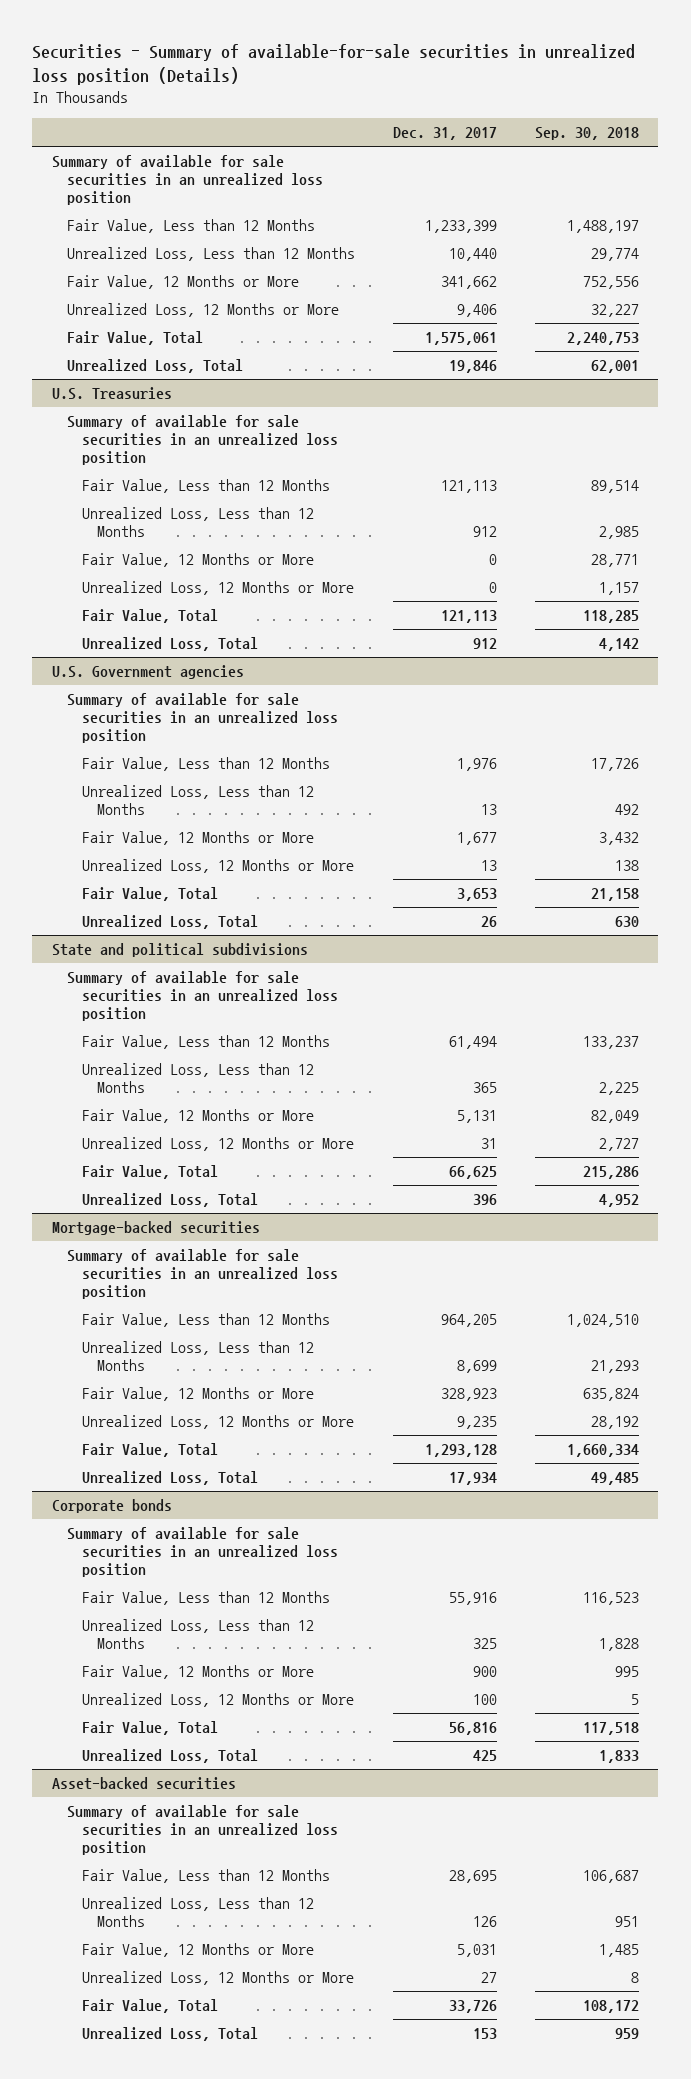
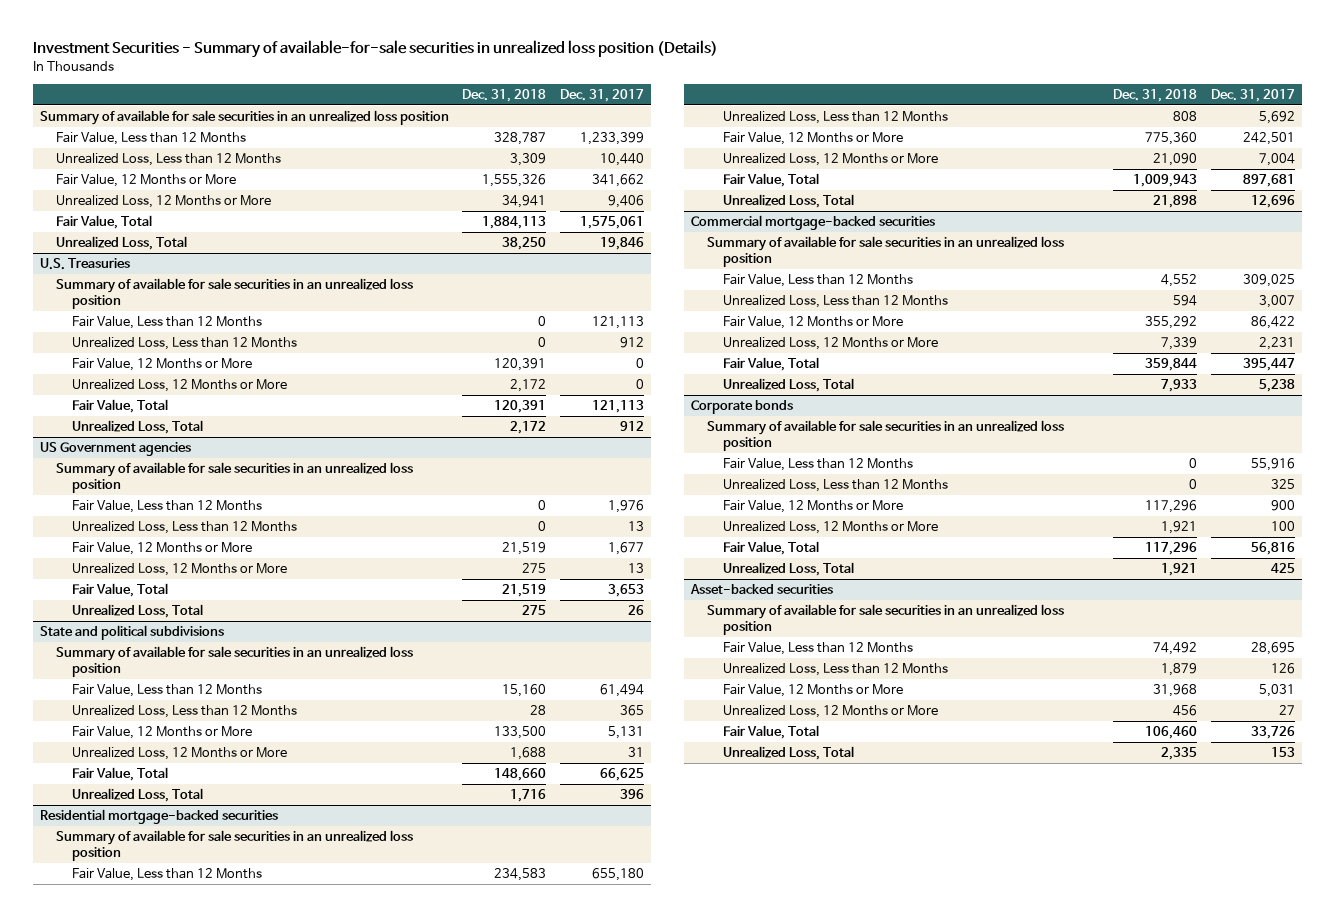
- Securities - Summary of available-for-sale securities in unrealized loss position (Details)
+ Investment Securities - Summary of available-for-sale securities in unrealized loss position (Details)
- | Dec. 31, 2017 | Sep. 30, 2018
+ | Dec. 31, 2018 | Dec. 31, 2017
- U.S. Government agencies
+ US Government agencies
- Mortgage-backed securities
+ Residential mortgage-backed securities
- Fair Value, Less than 12 Months | 964,205 | 1,024,510
- Unrealized Loss, Less than 12 Months | 8,699 | 21,293
- Fair Value, 12 Months or More | 328,923 | 635,824
- Unrealized Loss, 12 Months or More | 9,235 | 28,192
- Fair Value, Total | 1,293,128 | 1,660,334
- Unrealized Loss, Total | 17,934 | 49,485
+ Fair Value, Less than 12 Months | 234,583 | 655,180
+ Unrealized Loss, Less than 12 Months | 808 | 5,692
+ Fair Value, 12 Months or More | 775,360 | 242,501
+ Unrealized Loss, 12 Months or More | 21,090 | 7,004
+ Fair Value, Total | 1,009,943 | 897,681
+ Unrealized Loss, Total | 21,898 | 12,696
+ Commercial mortgage-backed securities
+ Summary of available for sale securities in an unrealized loss position
+ Fair Value, Less than 12 Months | 4,552 | 309,025
+ Unrealized Loss, Less than 12 Months | 594 | 3,007
+ Fair Value, 12 Months or More | 355,292 | 86,422
+ Unrealized Loss, 12 Months or More | 7,339 | 2,231
+ Fair Value, Total | 359,844 | 395,447
+ Unrealized Loss, Total | 7,933 | 5,238

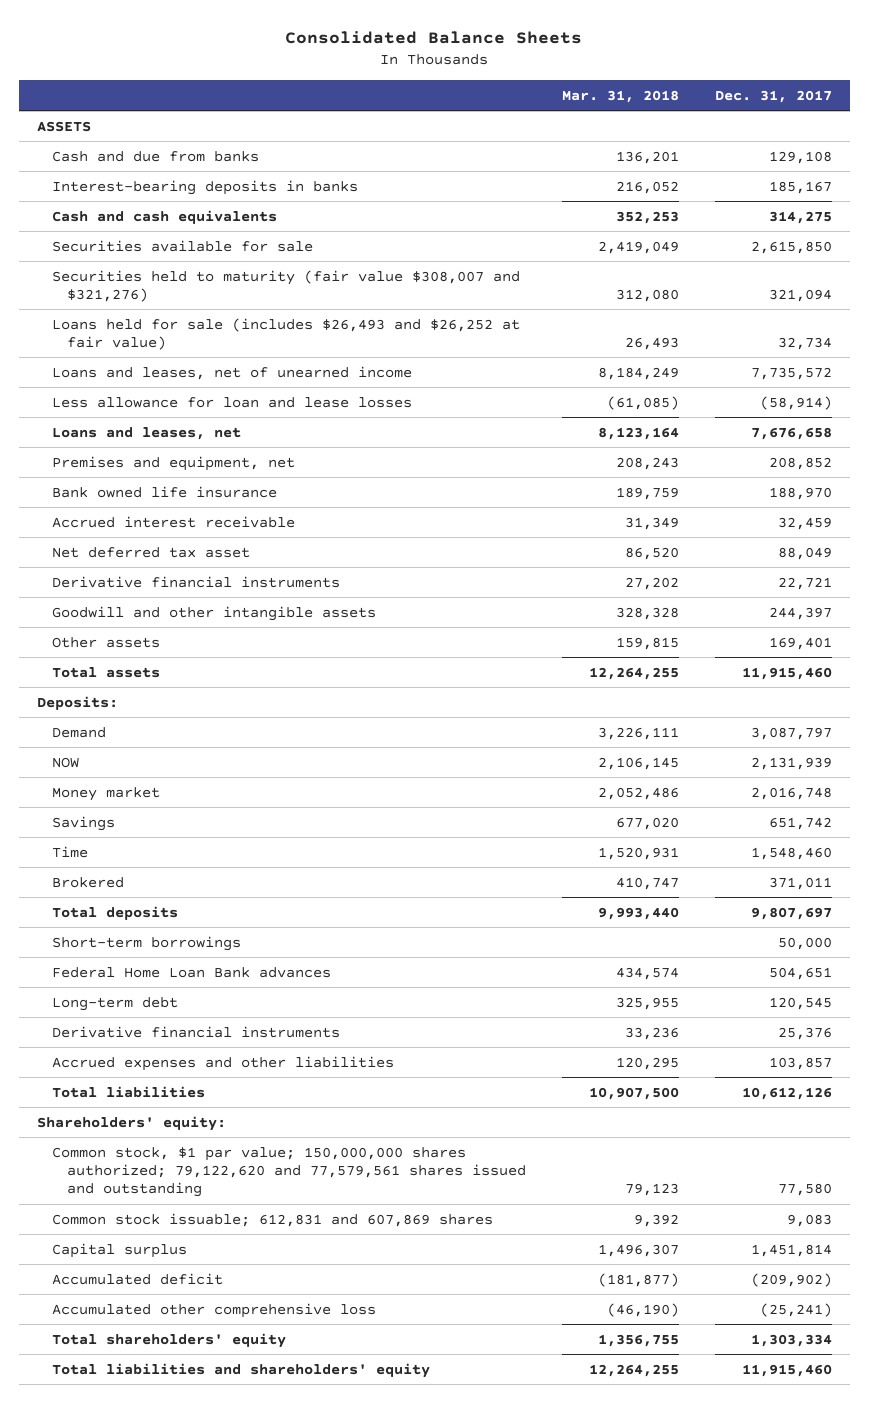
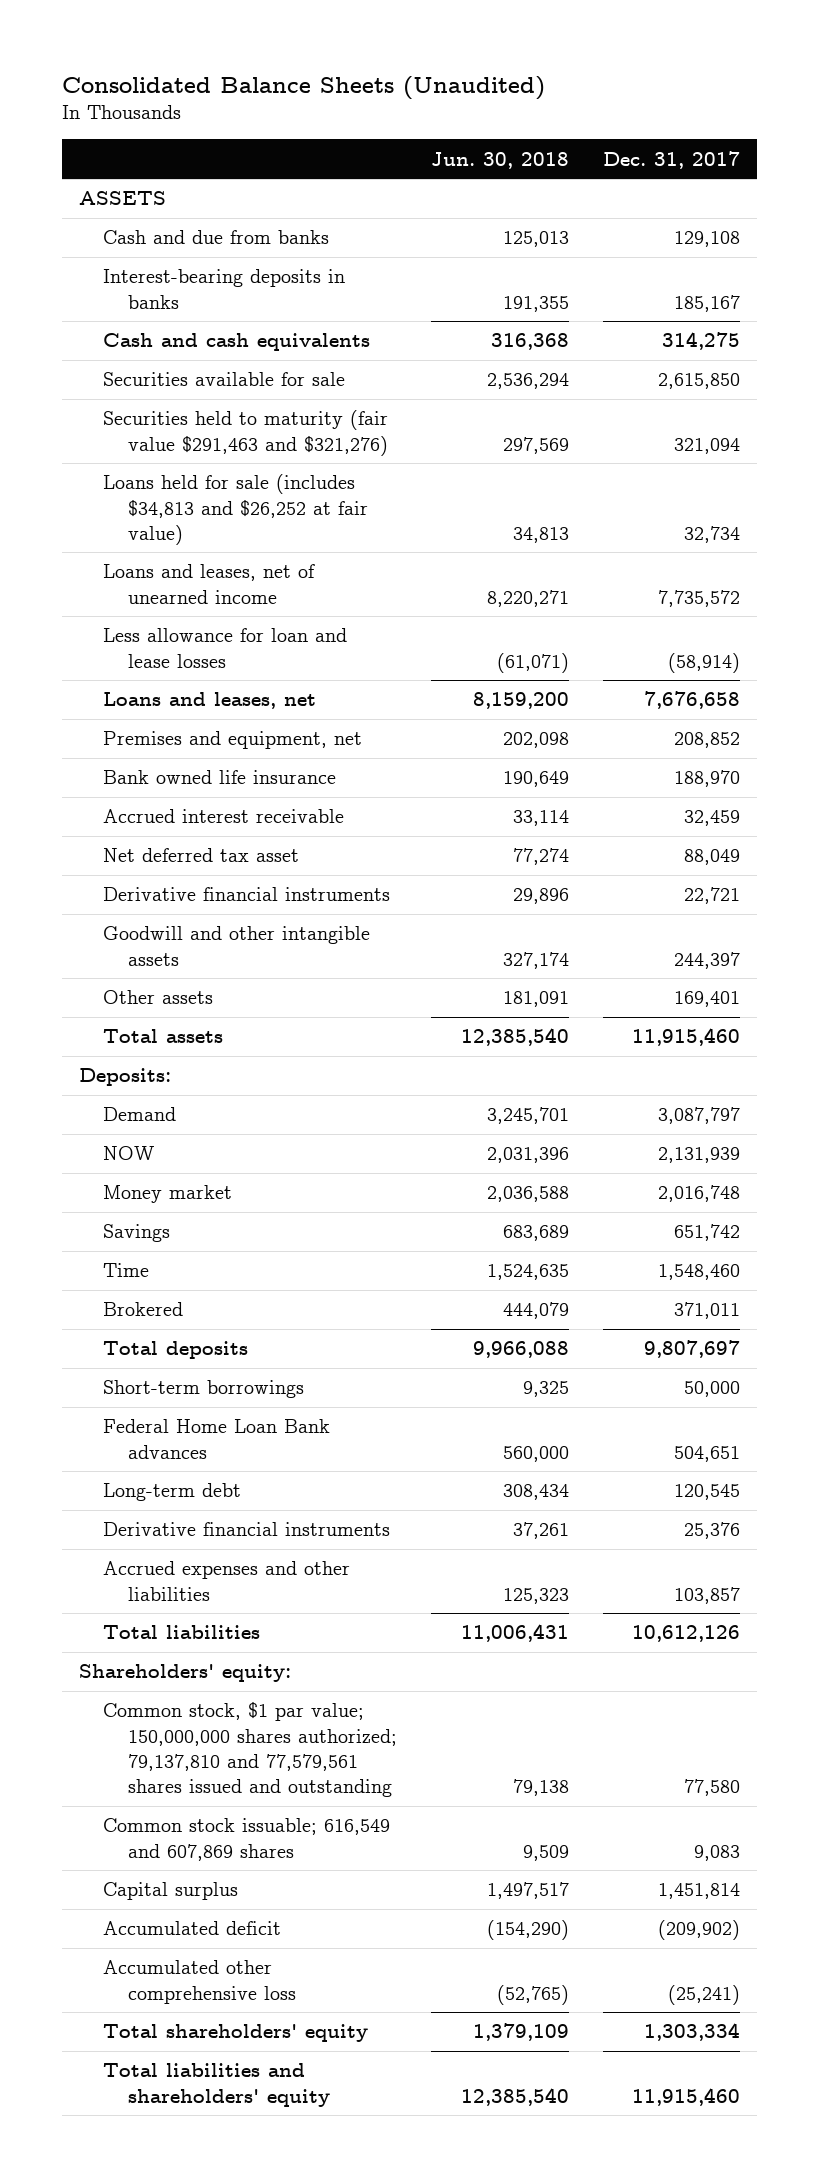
- Consolidated Balance Sheets
+ Consolidated Balance Sheets (Unaudited)
- | Mar. 31, 2018 | Dec. 31, 2017
+ | Jun. 30, 2018 | Dec. 31, 2017
- Securities held to maturity (fair value $308,007 and $321,276) | 312,080 | 321,094
- Loans held for sale (includes $26,493 and $26,252 at fair value) | 26,493 | 32,734
+ Securities held to maturity (fair value $291,463 and $321,276) | 297,569 | 321,094
+ Loans held for sale (includes $34,813 and $26,252 at fair value) | 34,813 | 32,734
- Common stock, $1 par value; 150,000,000 shares authorized; 79,122,620 and 77,579,561 shares issued and outstanding | 79,123 | 77,580
- Common stock issuable; 612,831 and 607,869 shares | 9,392 | 9,083
+ Common stock, $1 par value; 150,000,000 shares authorized; 79,137,810 and 77,579,561 shares issued and outstanding | 79,138 | 77,580
+ Common stock issuable; 616,549 and 607,869 shares | 9,509 | 9,083

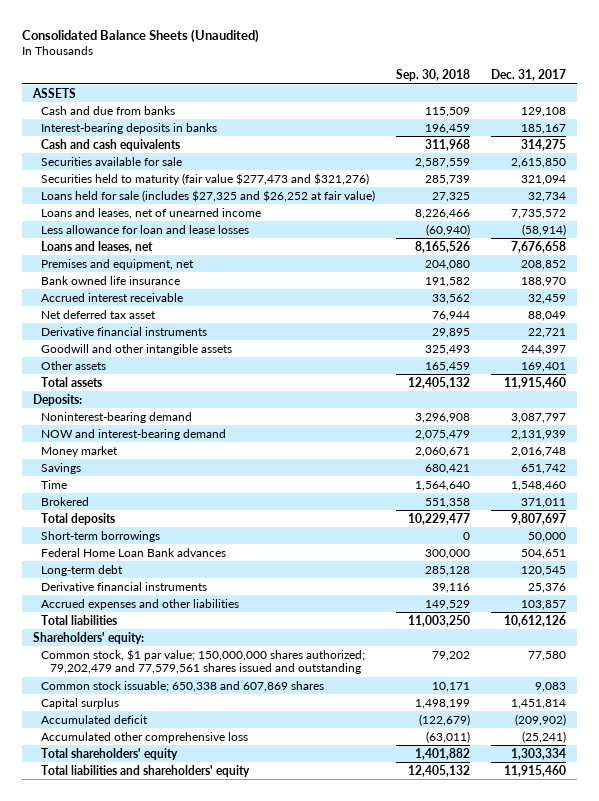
- | Jun. 30, 2018 | Dec. 31, 2017
+ | Sep. 30, 2018 | Dec. 31, 2017
- Securities held to maturity (fair value $291,463 and $321,276) | 297,569 | 321,094
- Loans held for sale (includes $34,813 and $26,252 at fair value) | 34,813 | 32,734
+ Securities held to maturity (fair value $277,473 and $321,276) | 285,739 | 321,094
+ Loans held for sale (includes $27,325 and $26,252 at fair value) | 27,325 | 32,734
- Demand | 3,245,701 | 3,087,797
- NOW | 2,031,396 | 2,131,939
+ Noninterest-bearing demand | 3,296,908 | 3,087,797
+ NOW and interest-bearing demand | 2,075,479 | 2,131,939
- Common stock, $1 par value; 150,000,000 shares authorized; 79,137,810 and 77,579,561 shares issued and outstanding | 79,138 | 77,580
- Common stock issuable; 616,549 and 607,869 shares | 9,509 | 9,083
+ Common stock, $1 par value; 150,000,000 shares authorized; 79,202,479 and 77,579,561 shares issued and outstanding | 79,202 | 77,580
+ Common stock issuable; 650,338 and 607,869 shares | 10,171 | 9,083

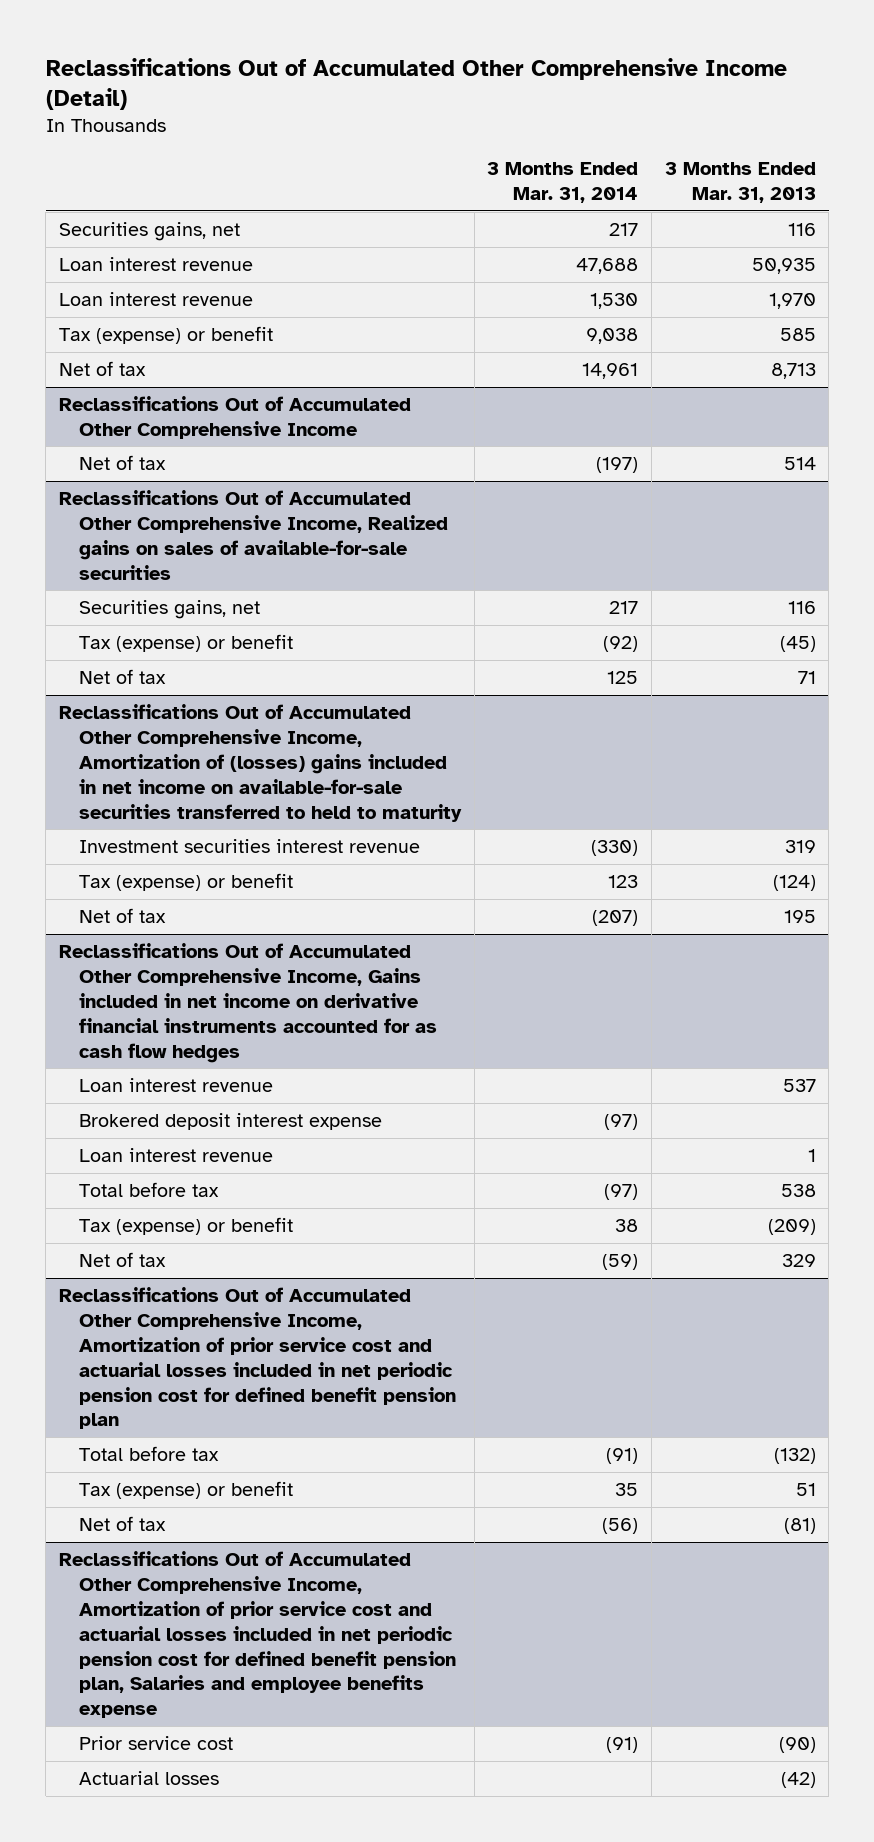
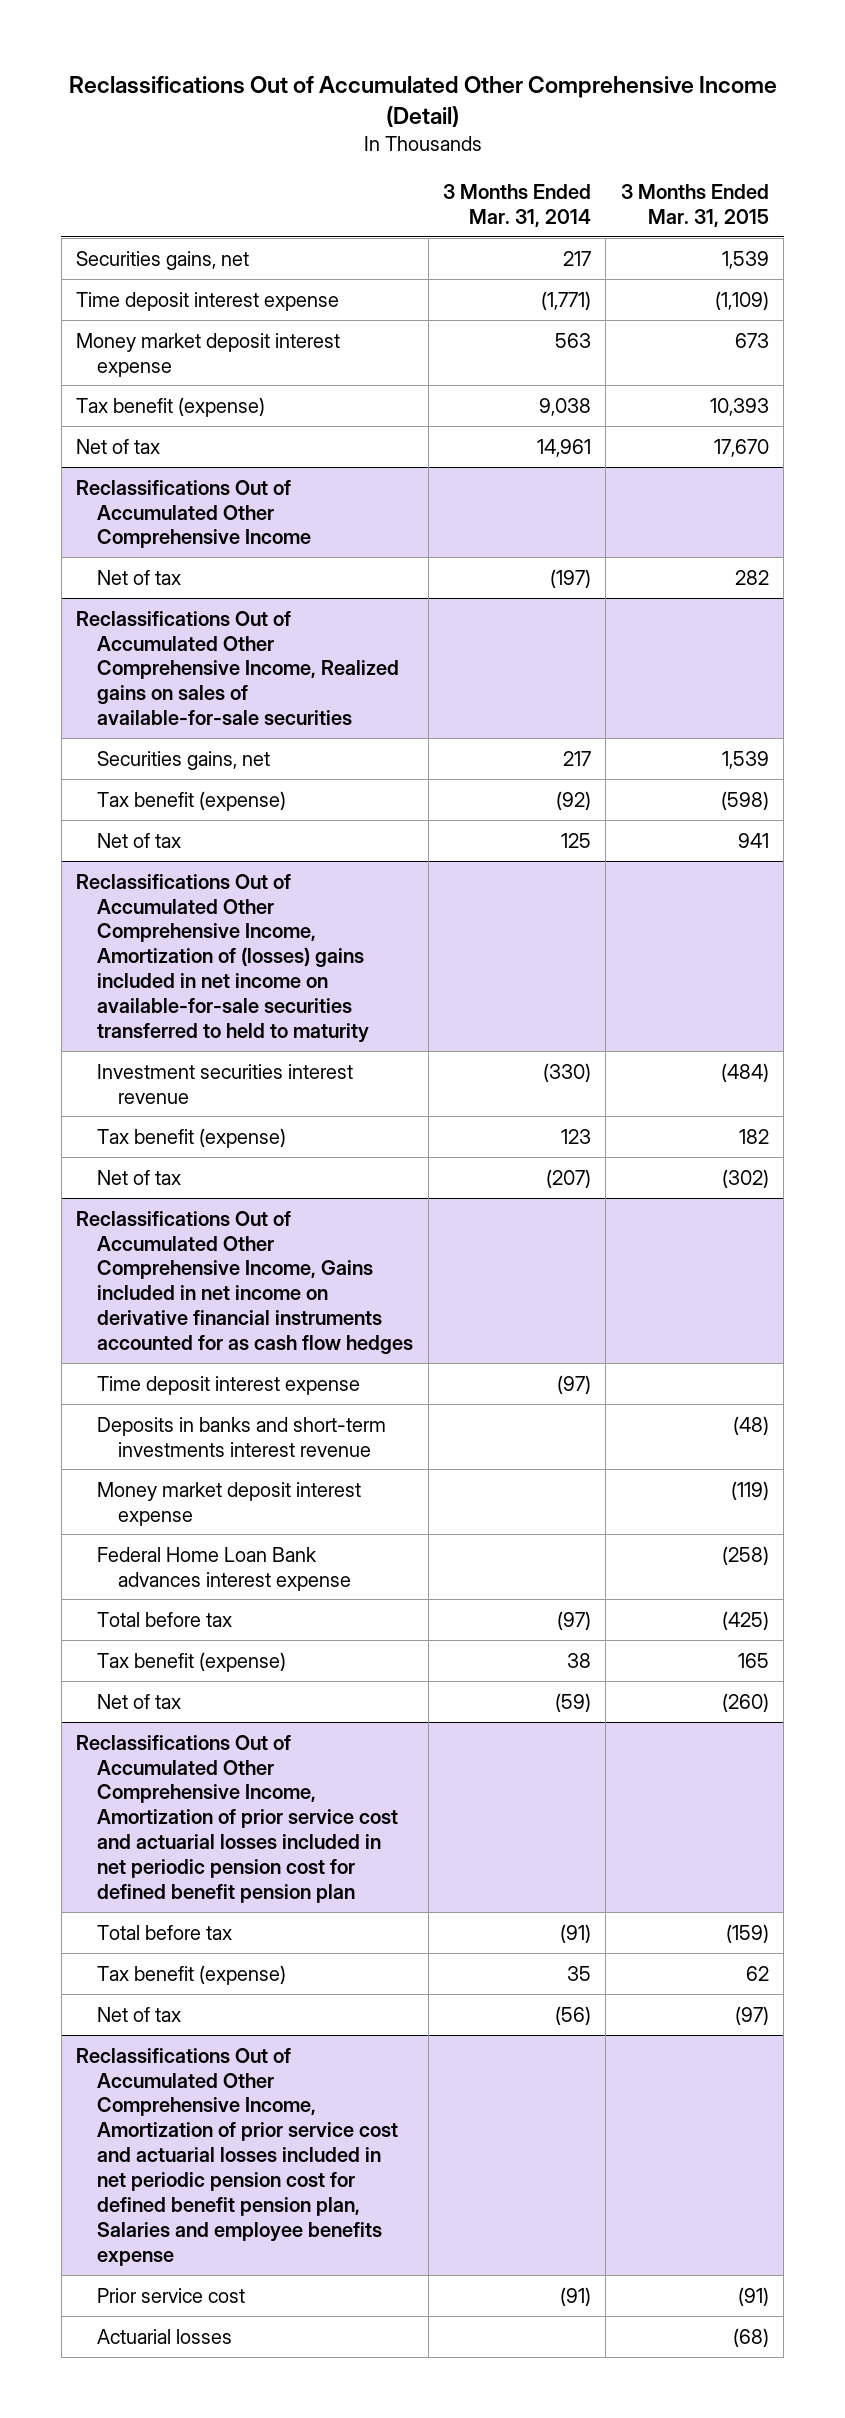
- | 3 Months Ended Mar. 31, 2014 | 3 Months Ended Mar. 31, 2013
+ | 3 Months Ended Mar. 31, 2014 | 3 Months Ended Mar. 31, 2015
- Loan interest revenue | 47,688 | 50,935
- Loan interest revenue | 1,530 | 1,970
- Tax (expense) or benefit | 9,038 | 585
+ Time deposit interest expense | (1,771) | (1,109)
+ Money market deposit interest expense | 563 | 673
+ Tax benefit (expense) | 9,038 | 10,393
@ Reclassifications Out of Accumulated Other Comprehensive Income, Realized gains on sales of available-for-sale securities
- Tax (expense) or benefit | (92) | (45)
+ Tax benefit (expense) | (92) | (598)
@ Reclassifications Out of Accumulated Other Comprehensive Income, Amortization of (losses) gains included in net income on available-for-sale securities transferred to held to maturity
- Tax (expense) or benefit | 123 | (124)
+ Tax benefit (expense) | 123 | 182
@ Reclassifications Out of Accumulated Other Comprehensive Income, Gains included in net income on derivative financial instruments accounted for as cash flow hedges
- Loan interest revenue | | 537
- Brokered deposit interest expense | (97) |
- Loan interest revenue | | 1
+ Time deposit interest expense | (97) |
+ Deposits in banks and short-term investments interest revenue | | (48)
+ Money market deposit interest expense | | (119)
+ Federal Home Loan Bank advances interest expense | | (258)
- Tax (expense) or benefit | 38 | (209)
+ Tax benefit (expense) | 38 | 165
@ Reclassifications Out of Accumulated Other Comprehensive Income, Amortization of prior service cost and actuarial losses included in net periodic pension cost for defined benefit pension plan
- Tax (expense) or benefit | 35 | 51
+ Tax benefit (expense) | 35 | 62

